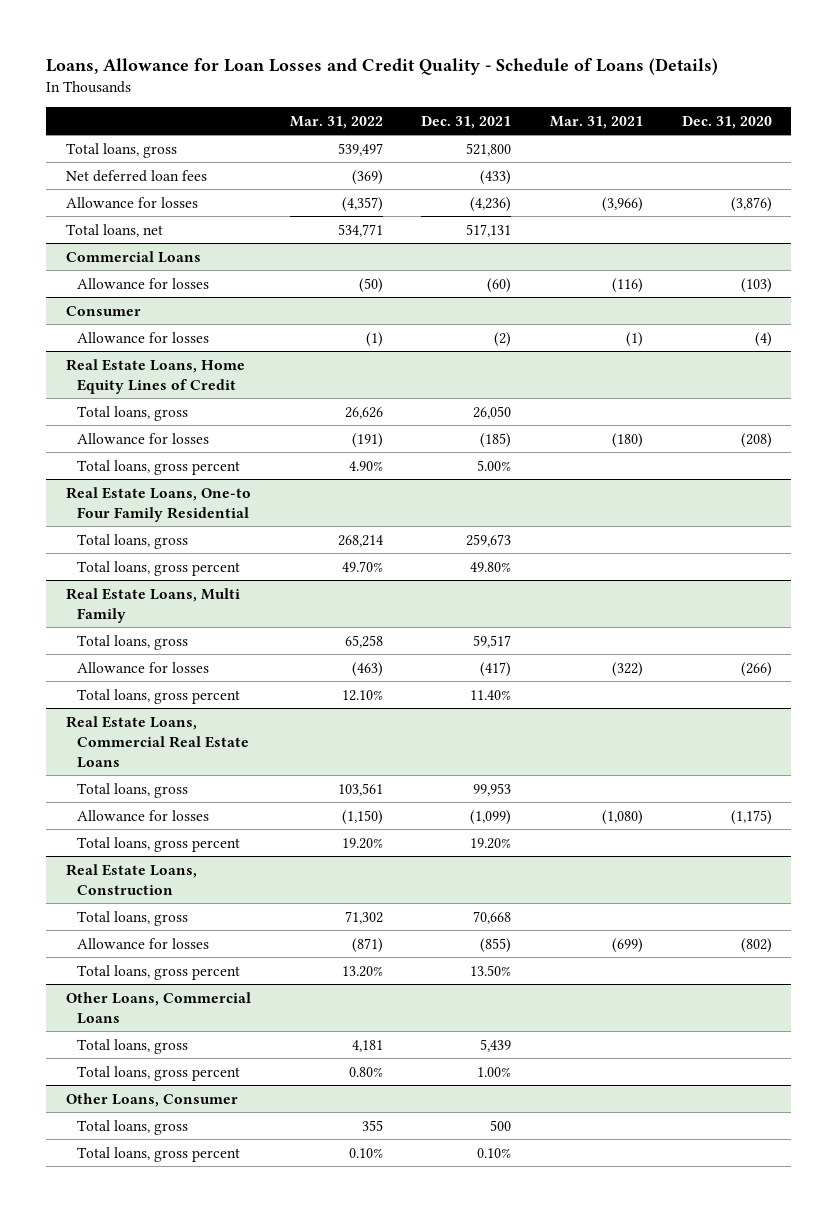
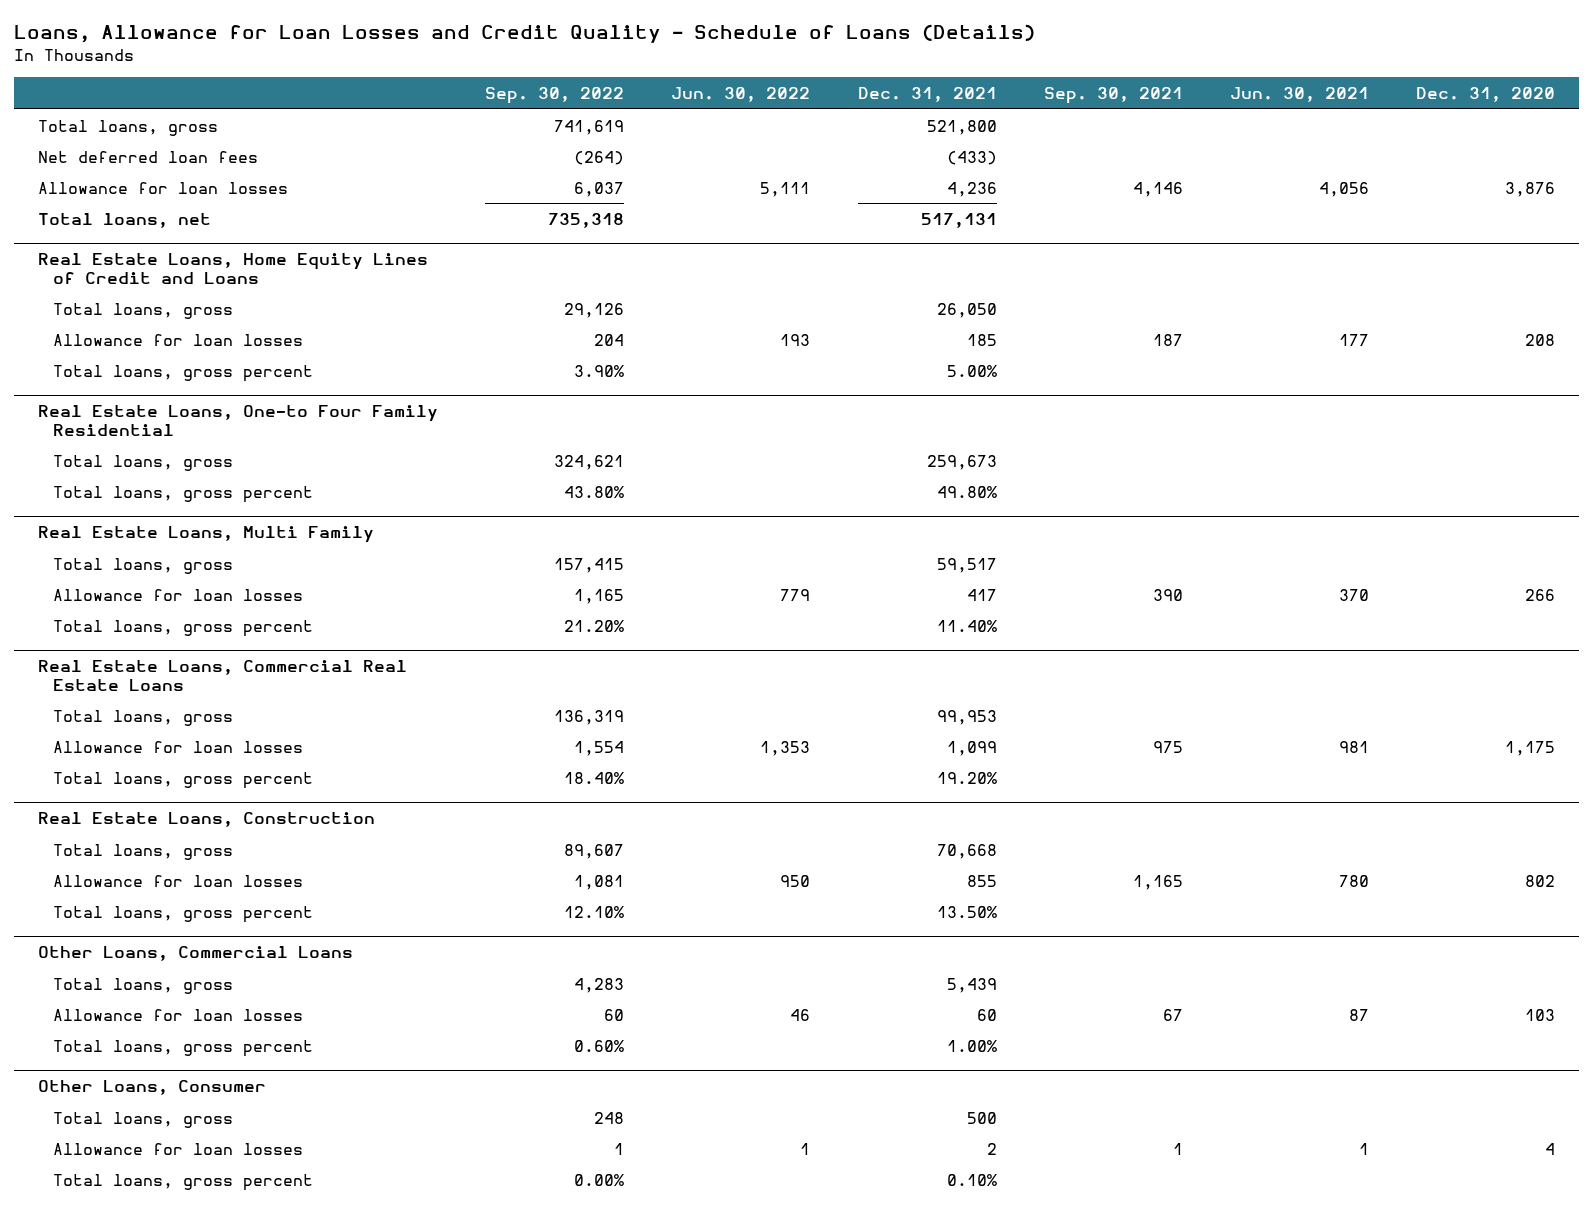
- | Mar. 31, 2022 | Dec. 31, 2021 | Mar. 31, 2021 | Dec. 31, 2020
+ | Sep. 30, 2022 | Jun. 30, 2022 | Dec. 31, 2021 | Sep. 30, 2021 | Jun. 30, 2021 | Dec. 31, 2020
- Allowance for losses | (4,357) | (4,236) | (3,966) | (3,876)
+ Allowance for loan losses | 6,037 | 5,111 | 4,236 | 4,146 | 4,056 | 3,876
- Commercial Loans
- Allowance for losses | (50) | (60) | (116) | (103)
- Consumer
- Allowance for losses | (1) | (2) | (1) | (4)
- Real Estate Loans, Home Equity Lines of Credit
+ Real Estate Loans, Home Equity Lines of Credit and Loans
- Allowance for losses | (191) | (185) | (180) | (208)
+ Allowance for loan losses | 204 | 193 | 185 | 187 | 177 | 208
@ Real Estate Loans, Multi Family
- Allowance for losses | (463) | (417) | (322) | (266)
+ Allowance for loan losses | 1,165 | 779 | 417 | 390 | 370 | 266
@ Real Estate Loans, Commercial Real Estate Loans
- Allowance for losses | (1,150) | (1,099) | (1,080) | (1,175)
+ Allowance for loan losses | 1,554 | 1,353 | 1,099 | 975 | 981 | 1,175
@ Real Estate Loans, Construction
- Allowance for losses | (871) | (855) | (699) | (802)
+ Allowance for loan losses | 1,081 | 950 | 855 | 1,165 | 780 | 802
@ Other Loans, Commercial Loans
+ Allowance for loan losses | 60 | 46 | 60 | 67 | 87 | 103
@ Other Loans, Consumer
+ Allowance for loan losses | 1 | 1 | 2 | 1 | 1 | 4

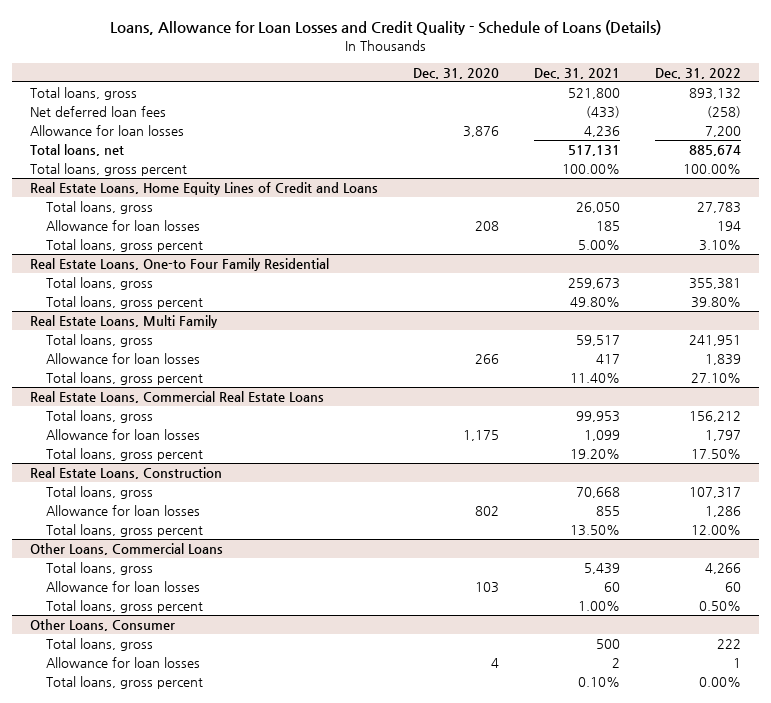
- | Sep. 30, 2022 | Jun. 30, 2022 | Dec. 31, 2021 | Sep. 30, 2021 | Jun. 30, 2021 | Dec. 31, 2020
+ | Dec. 31, 2020 | Dec. 31, 2021 | Dec. 31, 2022
+ Total loans, gross percent | | 100.00% | 100.00%

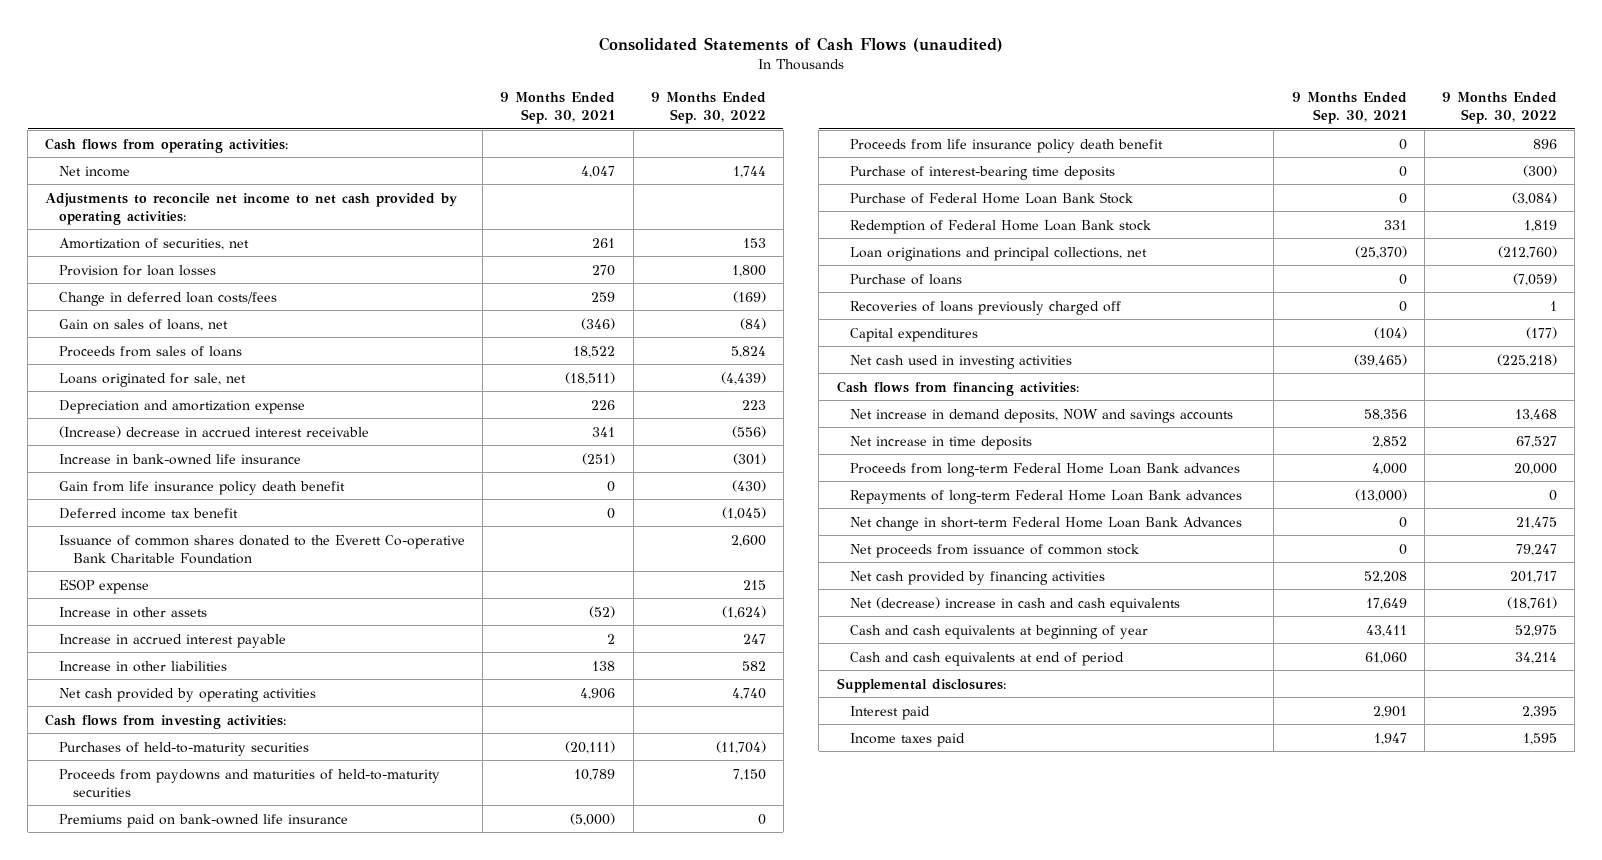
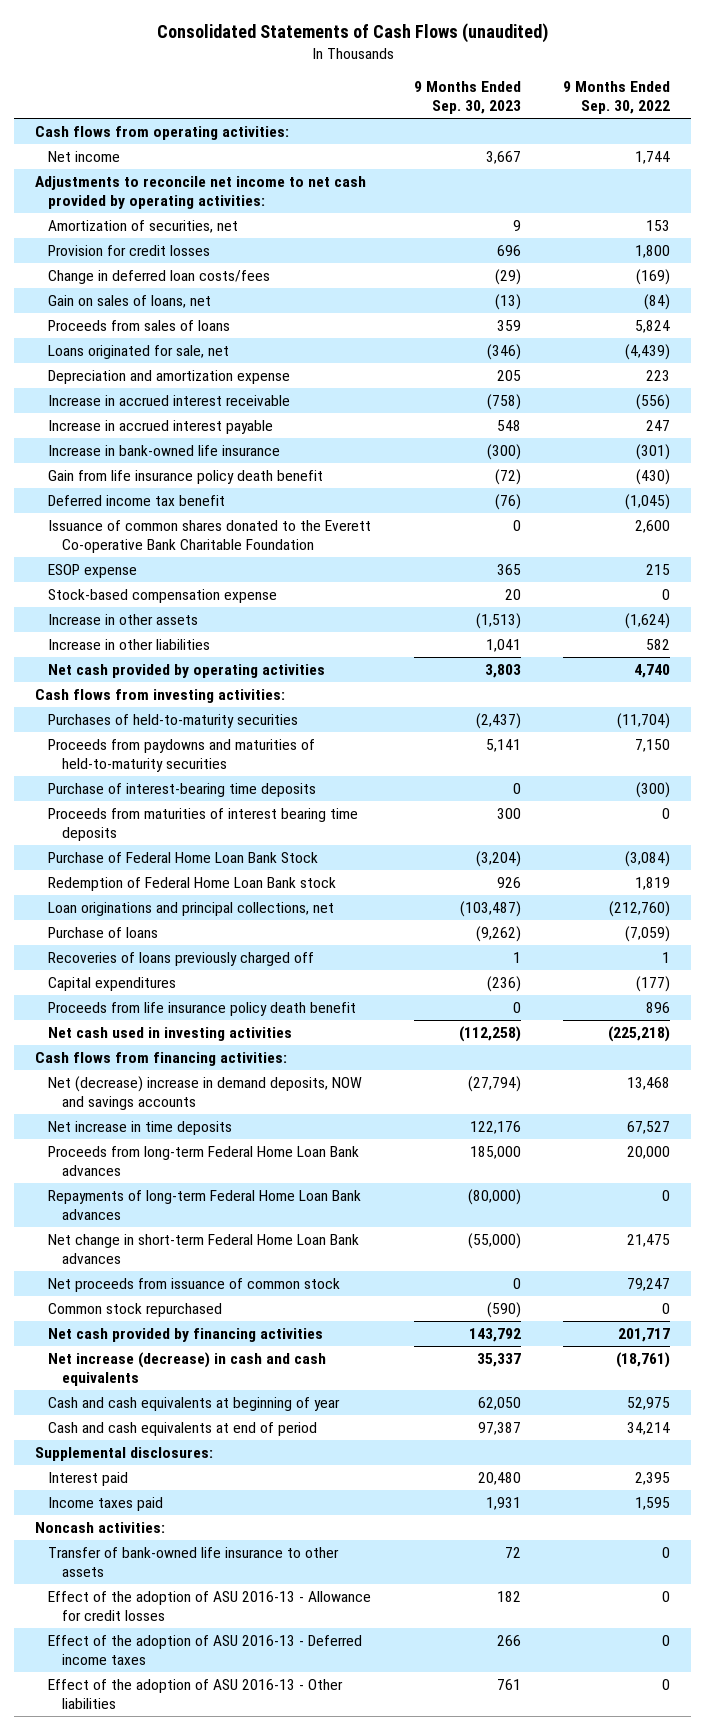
- | 9 Months Ended Sep. 30, 2021 | 9 Months Ended Sep. 30, 2022
+ | 9 Months Ended Sep. 30, 2023 | 9 Months Ended Sep. 30, 2022
- Provision for loan losses | 270 | 1,800
+ Provision for credit losses | 696 | 1,800
- (Increase) decrease in accrued interest receivable | 341 | (556)
+ Increase in accrued interest receivable | (758) | (556)
moved up: Increase in accrued interest payable | 548 | 247
+ Stock-based compensation expense | 20 | 0
- Premiums paid on bank-owned life insurance | (5,000) | 0
+ Proceeds from maturities of interest bearing time deposits | 300 | 0
moved down: Proceeds from life insurance policy death benefit | 0 | 896
- Net increase in demand deposits, NOW and savings accounts | 58,356 | 13,468
+ Net (decrease) increase in demand deposits, NOW and savings accounts | (27,794) | 13,468
- Net change in short-term Federal Home Loan Bank Advances | 0 | 21,475
+ Net change in short-term Federal Home Loan Bank advances | (55,000) | 21,475
+ Common stock repurchased | (590) | 0
- Net (decrease) increase in cash and cash equivalents | 17,649 | (18,761)
+ Net increase (decrease) in cash and cash equivalents | 35,337 | (18,761)
+ Noncash activities:
+ Transfer of bank-owned life insurance to other assets | 72 | 0
+ Effect of the adoption of ASU 2016-13 - Allowance for credit losses | 182 | 0
+ Effect of the adoption of ASU 2016-13 - Deferred income taxes | 266 | 0
+ Effect of the adoption of ASU 2016-13 - Other liabilities | 761 | 0

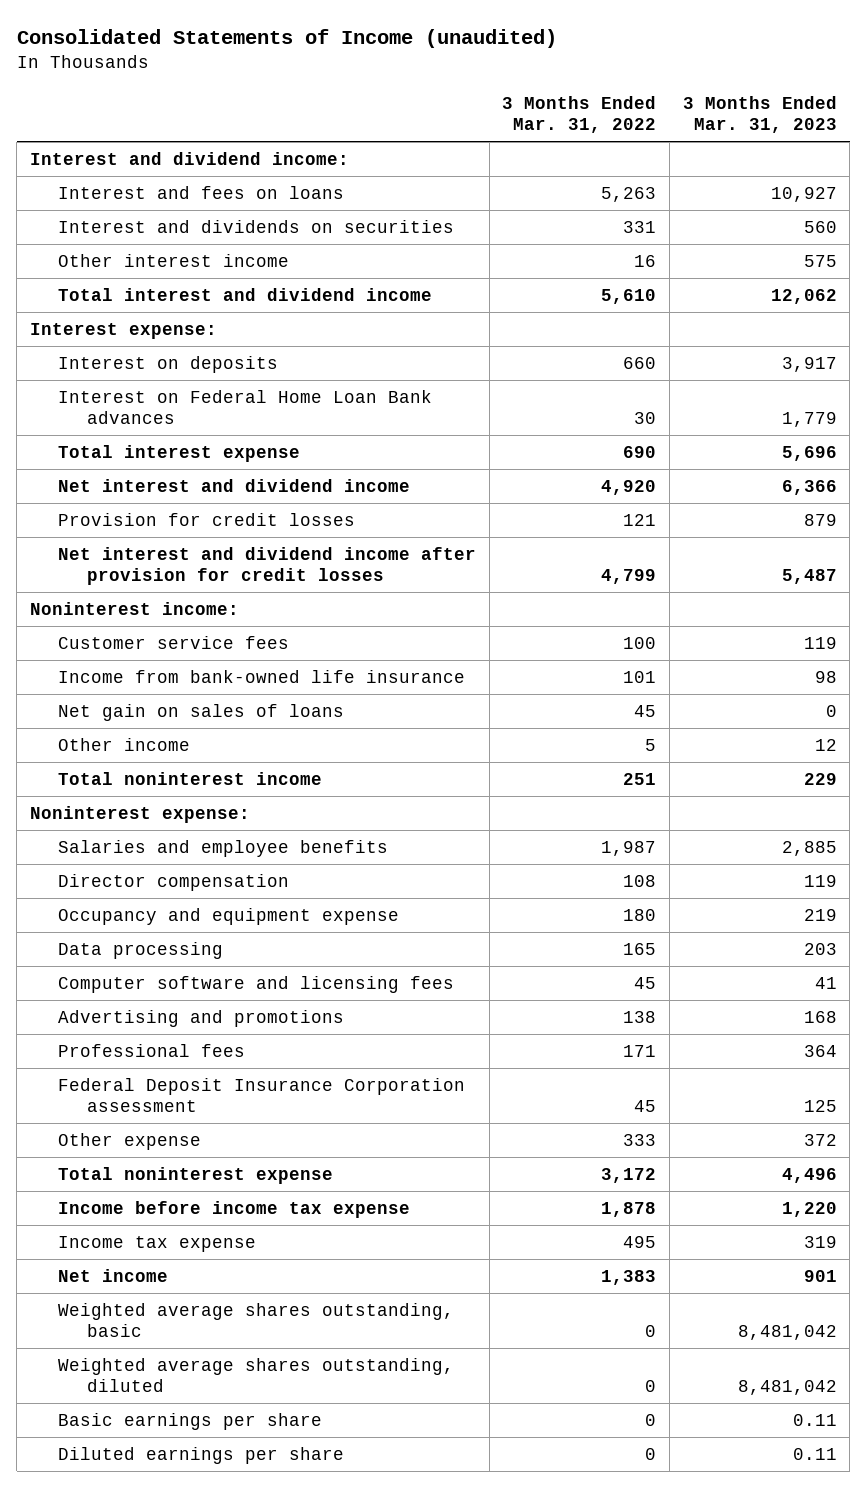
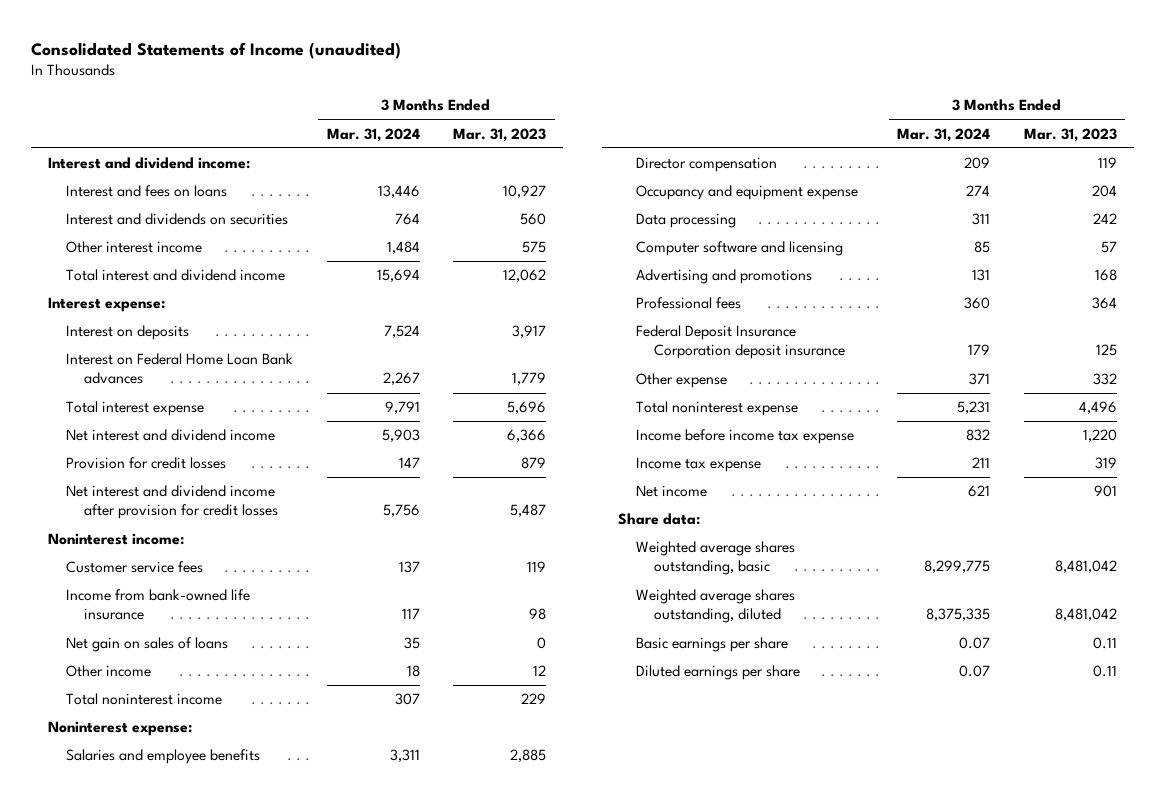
- | 3 Months Ended Mar. 31, 2022 | 3 Months Ended Mar. 31, 2023
+ | 3 Months Ended Mar. 31, 2024 | 3 Months Ended Mar. 31, 2023
- Occupancy and equipment expense | 180 | 219
- Data processing | 165 | 203
- Computer software and licensing fees | 45 | 41
+ Occupancy and equipment expense | 274 | 204
+ Data processing | 311 | 242
+ Computer software and licensing | 85 | 57
- Federal Deposit Insurance Corporation assessment | 45 | 125
- Other expense | 333 | 372
+ Federal Deposit Insurance Corporation deposit insurance | 179 | 125
+ Other expense | 371 | 332
+ Share data:

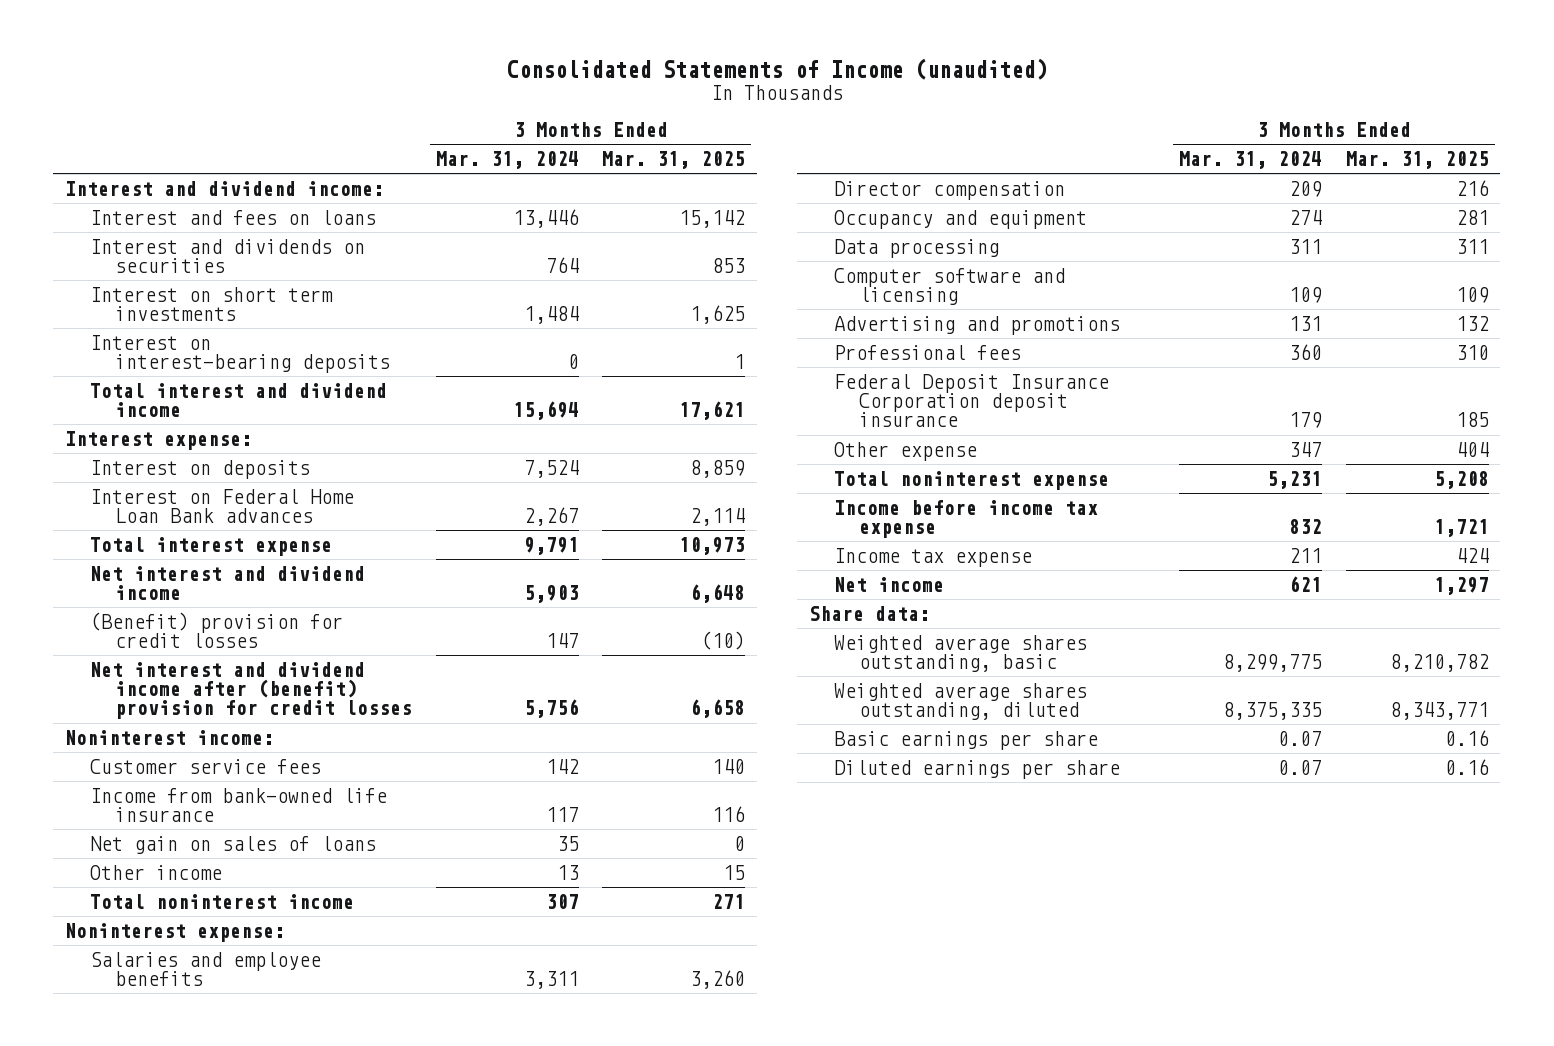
- | 3 Months Ended Mar. 31, 2024 | 3 Months Ended Mar. 31, 2023
+ | 3 Months Ended Mar. 31, 2024 | 3 Months Ended Mar. 31, 2025
- Other interest income | 1,484 | 575
+ Interest on short term investments | 1,484 | 1,625
+ Interest on interest-bearing deposits | 0 | 1
- Provision for credit losses | 147 | 879
- Net interest and dividend income after provision for credit losses | 5,756 | 5,487
+ (Benefit) provision for credit losses | 147 | (10)
+ Net interest and dividend income after (benefit) provision for credit losses | 5,756 | 6,658
- Customer service fees | 137 | 119
+ Customer service fees | 142 | 140
- Other income | 18 | 12
+ Other income | 13 | 15
- Occupancy and equipment expense | 274 | 204
+ Occupancy and equipment | 274 | 281
- Computer software and licensing | 85 | 57
+ Computer software and licensing | 109 | 109
- Other expense | 371 | 332
+ Other expense | 347 | 404

